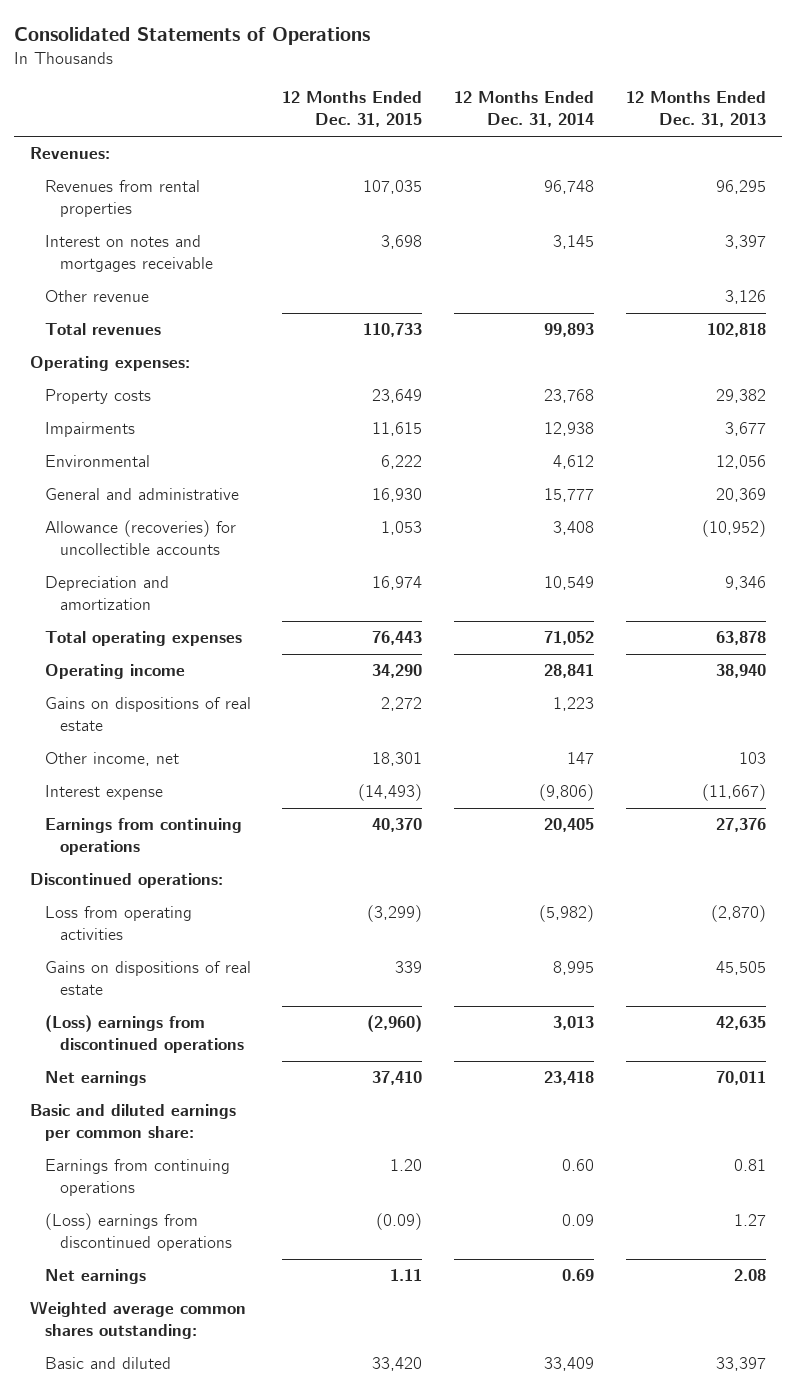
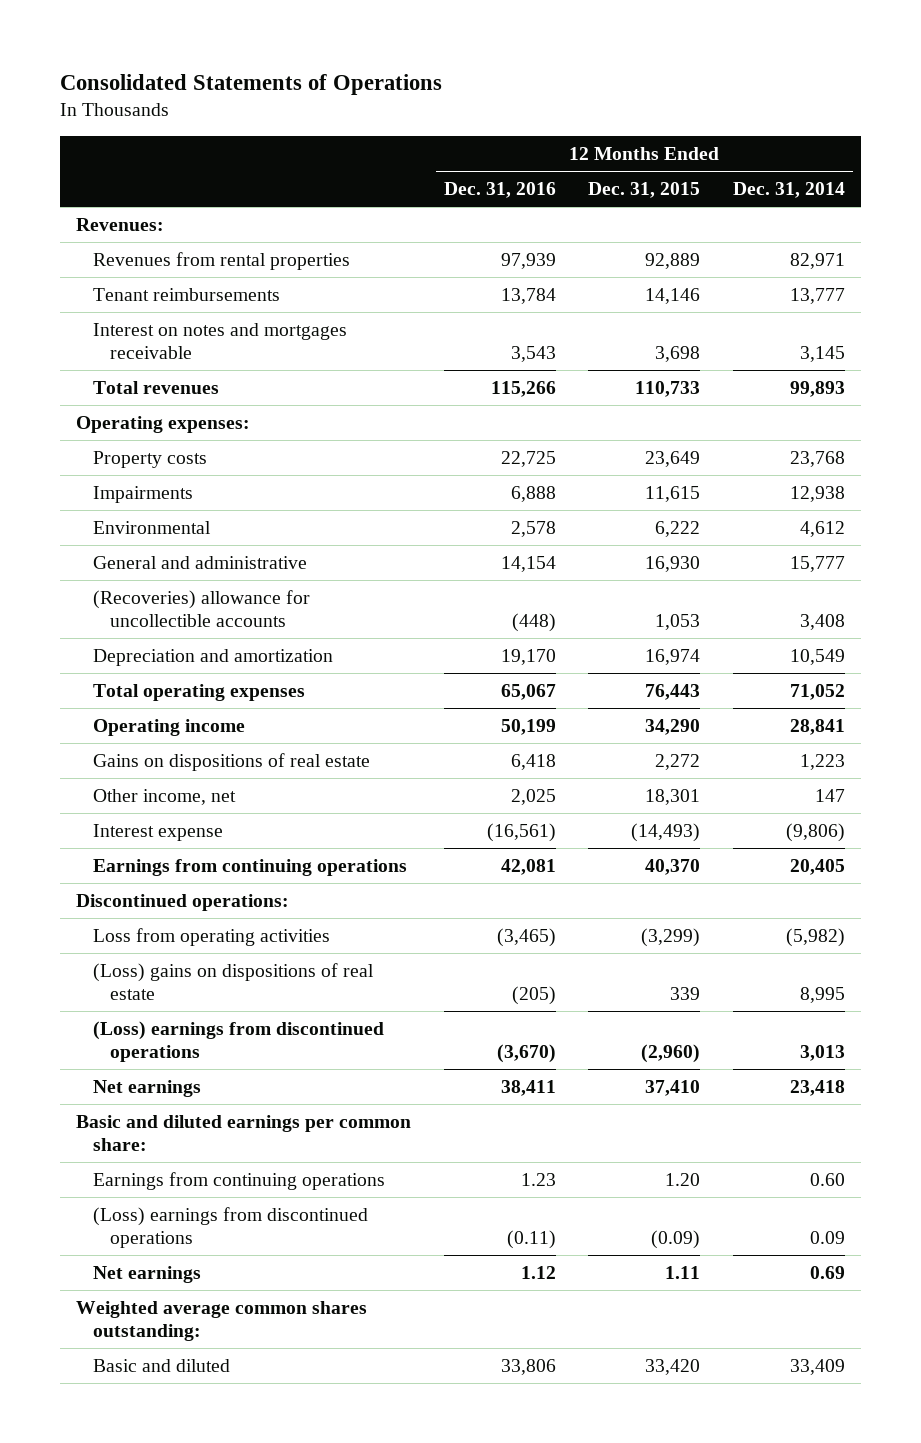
- | 12 Months Ended Dec. 31, 2015 | 12 Months Ended Dec. 31, 2014 | 12 Months Ended Dec. 31, 2013
+ | 12 Months Ended Dec. 31, 2016 | 12 Months Ended Dec. 31, 2015 | 12 Months Ended Dec. 31, 2014
- Revenues from rental properties | 107,035 | 96,748 | 96,295
+ Revenues from rental properties | 97,939 | 92,889 | 82,971
+ Tenant reimbursements | 13,784 | 14,146 | 13,777
- Other revenue | | | 3,126
- Allowance (recoveries) for uncollectible accounts | 1,053 | 3,408 | (10,952)
+ (Recoveries) allowance for uncollectible accounts | (448) | 1,053 | 3,408
- Gains on dispositions of real estate | 339 | 8,995 | 45,505
+ (Loss) gains on dispositions of real estate | (205) | 339 | 8,995

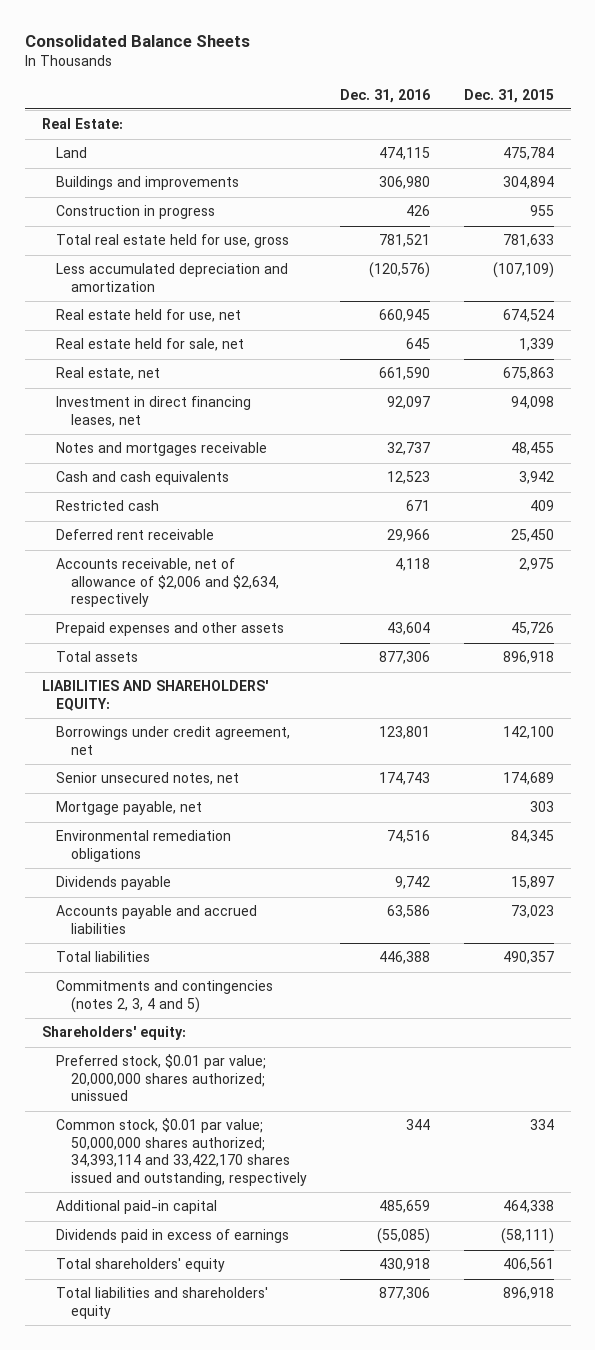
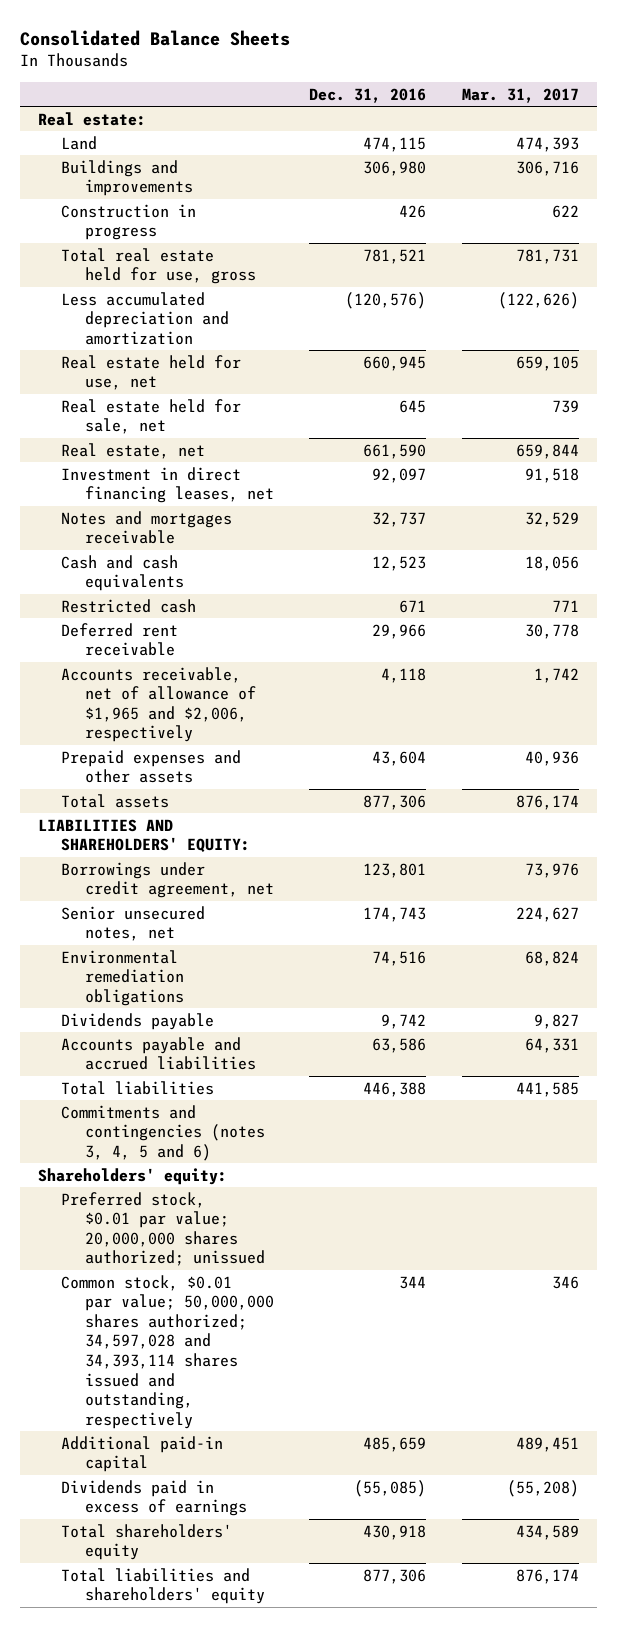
- | Dec. 31, 2016 | Dec. 31, 2015
+ | Dec. 31, 2016 | Mar. 31, 2017
- Real Estate:
+ Real estate:
- Accounts receivable, net of allowance of $2,006 and $2,634, respectively | 4,118 | 2,975
+ Accounts receivable, net of allowance of $1,965 and $2,006, respectively | 4,118 | 1,742
- Mortgage payable, net | | 303
- Commitments and contingencies (notes 2, 3, 4 and 5)
+ Commitments and contingencies (notes 3, 4, 5 and 6)
- Common stock, $0.01 par value; 50,000,000 shares authorized; 34,393,114 and 33,422,170 shares issued and outstanding, respectively | 344 | 334
+ Common stock, $0.01 par value; 50,000,000 shares authorized; 34,597,028 and 34,393,114 shares issued and outstanding, respectively | 344 | 346

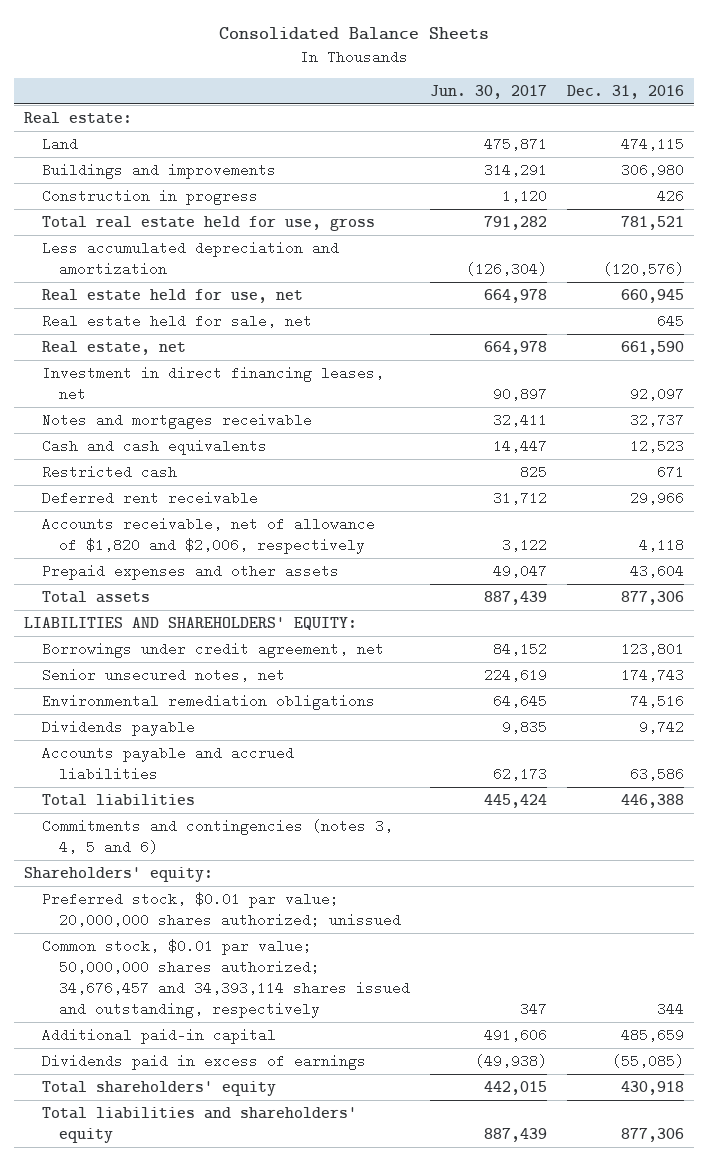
- | Dec. 31, 2016 | Mar. 31, 2017
+ | Jun. 30, 2017 | Dec. 31, 2016
- Accounts receivable, net of allowance of $1,965 and $2,006, respectively | 4,118 | 1,742
+ Accounts receivable, net of allowance of $1,820 and $2,006, respectively | 3,122 | 4,118
- Common stock, $0.01 par value; 50,000,000 shares authorized; 34,597,028 and 34,393,114 shares issued and outstanding, respectively | 344 | 346
+ Common stock, $0.01 par value; 50,000,000 shares authorized; 34,676,457 and 34,393,114 shares issued and outstanding, respectively | 347 | 344

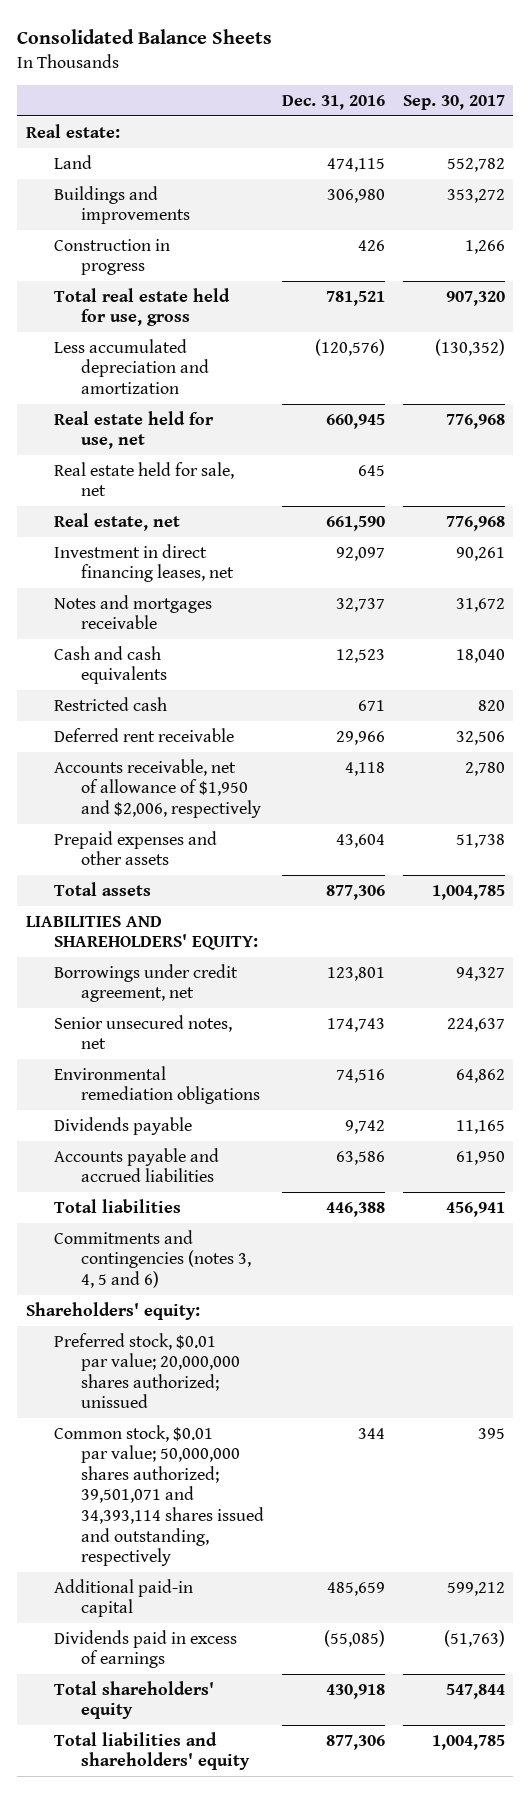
- | Jun. 30, 2017 | Dec. 31, 2016
+ | Dec. 31, 2016 | Sep. 30, 2017
- Accounts receivable, net of allowance of $1,820 and $2,006, respectively | 3,122 | 4,118
+ Accounts receivable, net of allowance of $1,950 and $2,006, respectively | 4,118 | 2,780
- Common stock, $0.01 par value; 50,000,000 shares authorized; 34,676,457 and 34,393,114 shares issued and outstanding, respectively | 347 | 344
+ Common stock, $0.01 par value; 50,000,000 shares authorized; 39,501,071 and 34,393,114 shares issued and outstanding, respectively | 344 | 395

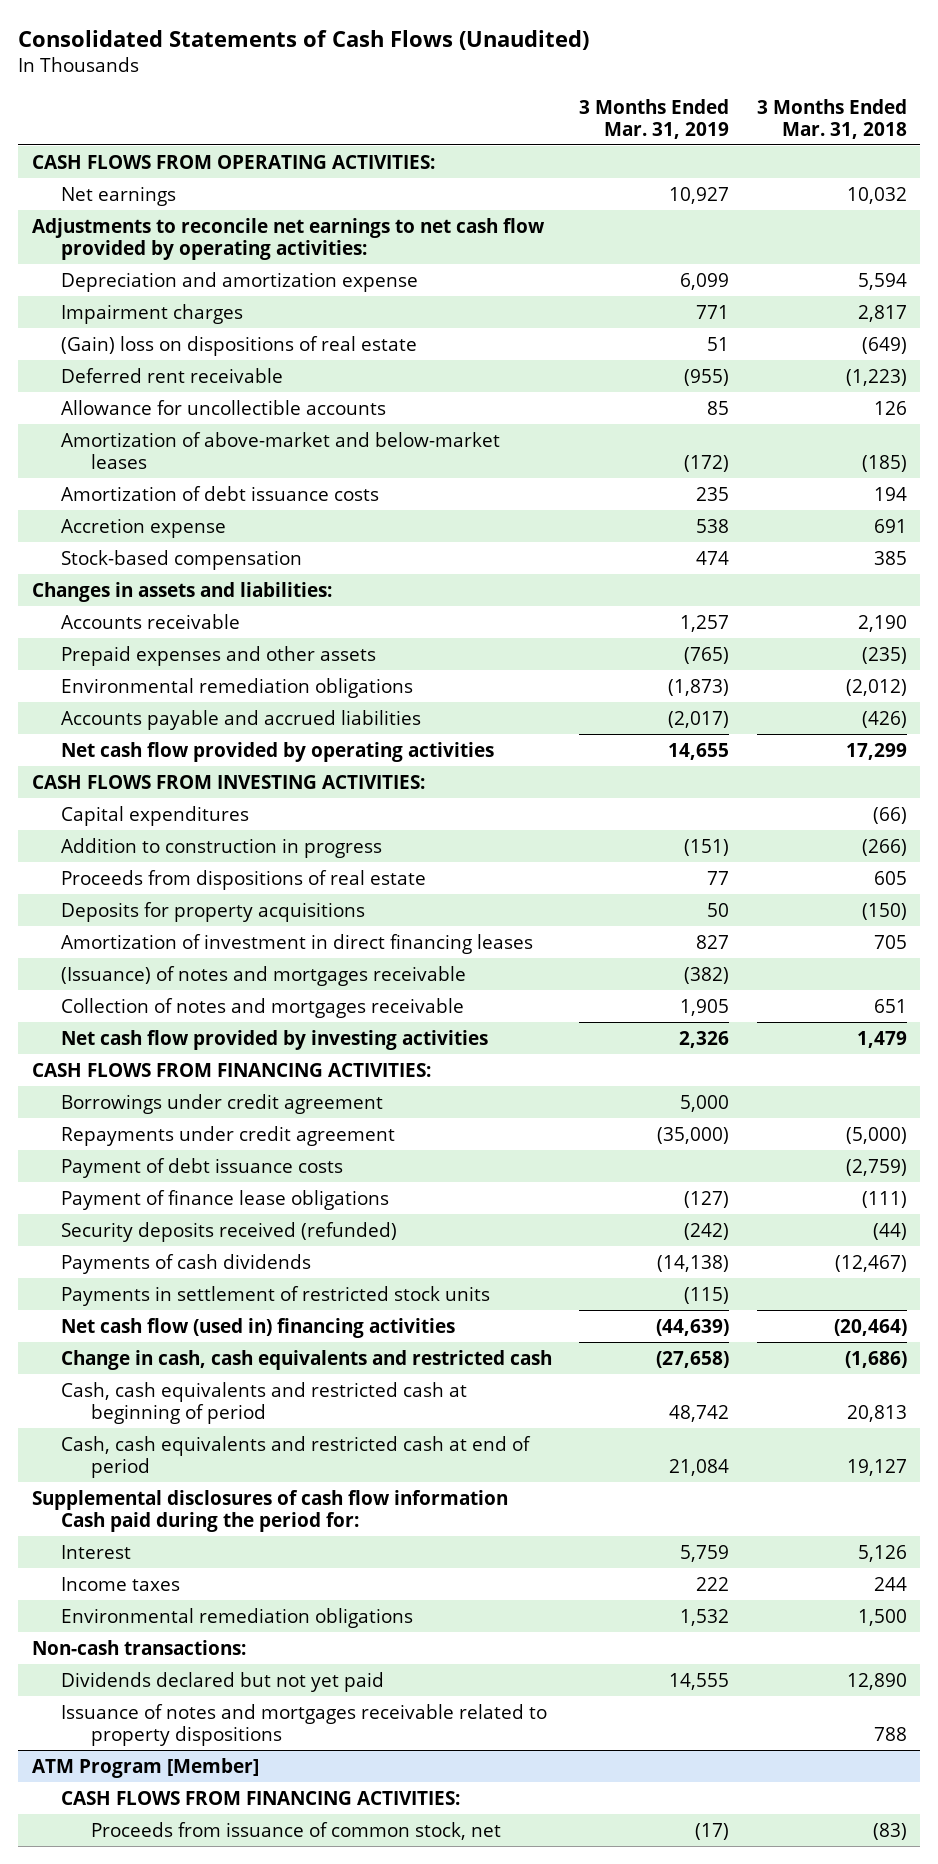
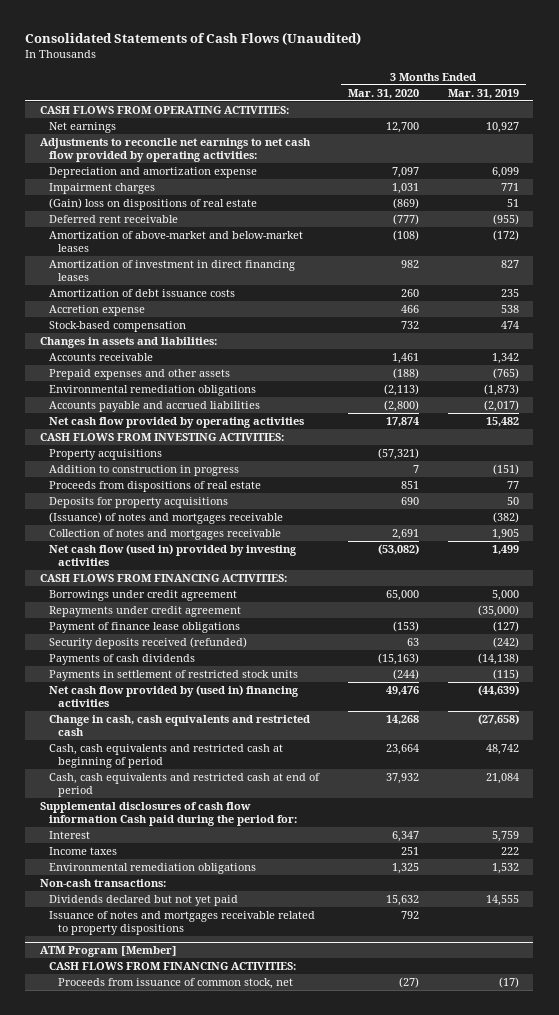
- | 3 Months Ended Mar. 31, 2019 | 3 Months Ended Mar. 31, 2018
+ | 3 Months Ended Mar. 31, 2020 | 3 Months Ended Mar. 31, 2019
- Allowance for uncollectible accounts | 85 | 126
moved up: Amortization of investment in direct financing leases | 982 | 827
- Accounts receivable | 1,257 | 2,190
+ Accounts receivable | 1,461 | 1,342
- Net cash flow provided by operating activities | 14,655 | 17,299
+ Net cash flow provided by operating activities | 17,874 | 15,482
- Capital expenditures | | (66)
+ Property acquisitions | (57,321) |
- Net cash flow provided by investing activities | 2,326 | 1,479
+ Net cash flow (used in) provided by investing activities | (53,082) | 1,499
- Payment of debt issuance costs | | (2,759)
- Net cash flow (used in) financing activities | (44,639) | (20,464)
+ Net cash flow provided by (used in) financing activities | 49,476 | (44,639)

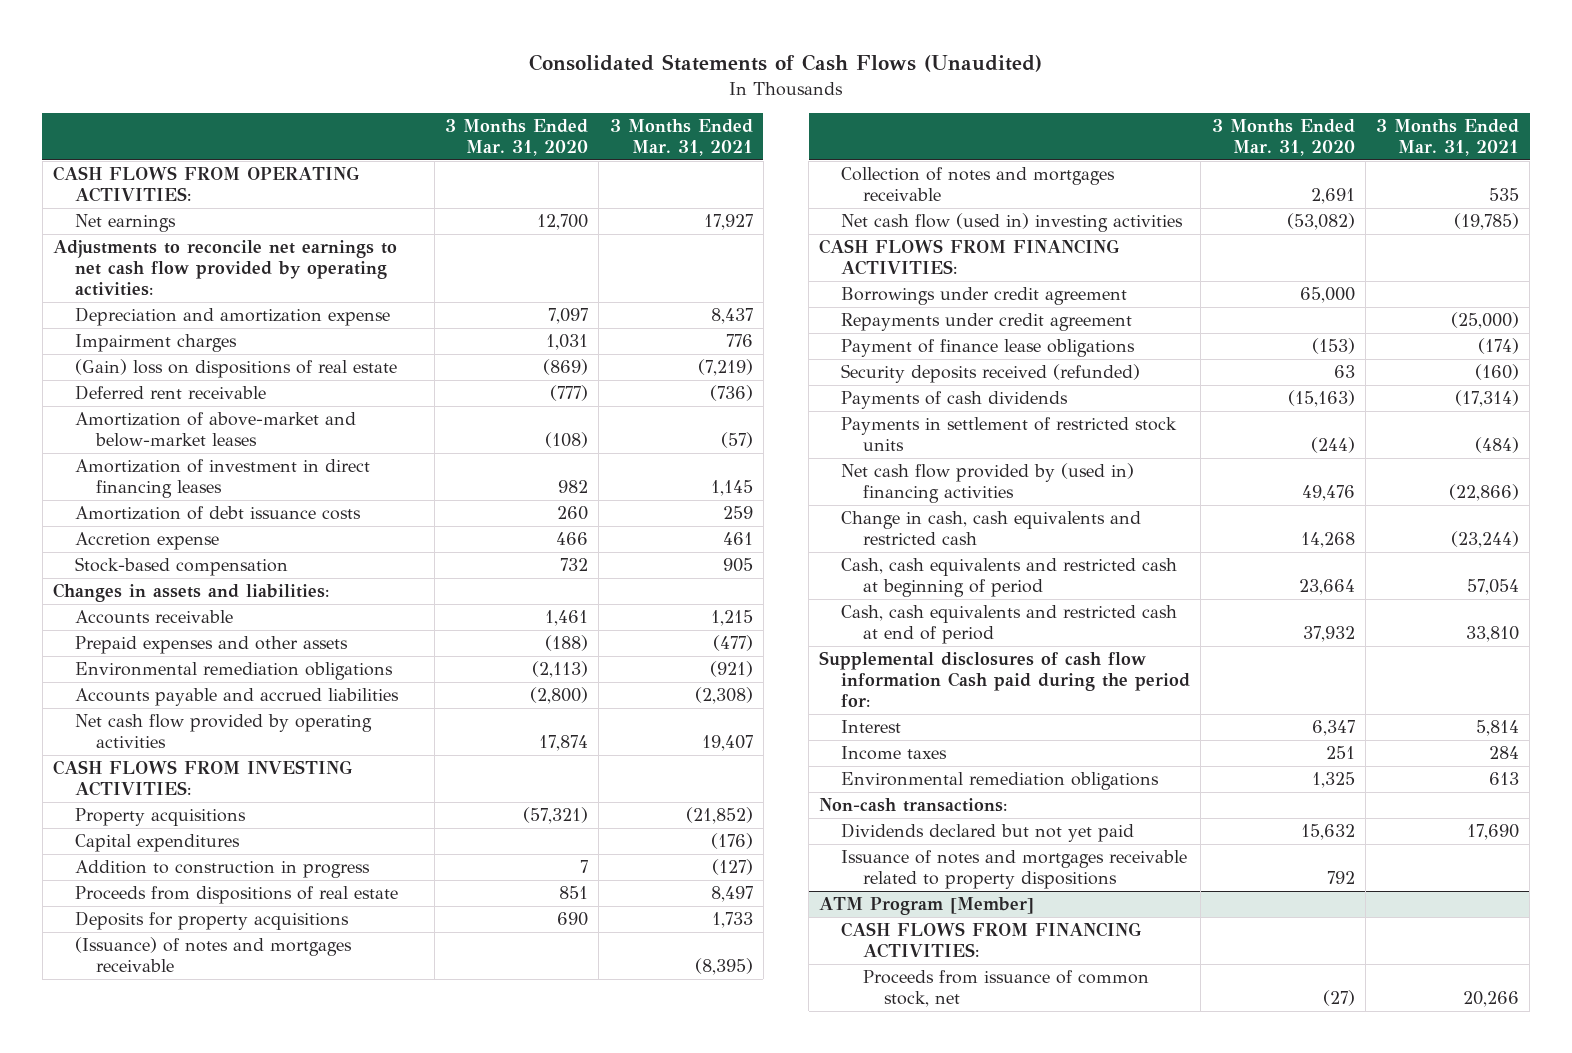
- | 3 Months Ended Mar. 31, 2020 | 3 Months Ended Mar. 31, 2019
+ | 3 Months Ended Mar. 31, 2020 | 3 Months Ended Mar. 31, 2021
+ Capital expenditures | | (176)
- Net cash flow (used in) provided by investing activities | (53,082) | 1,499
+ Net cash flow (used in) investing activities | (53,082) | (19,785)

